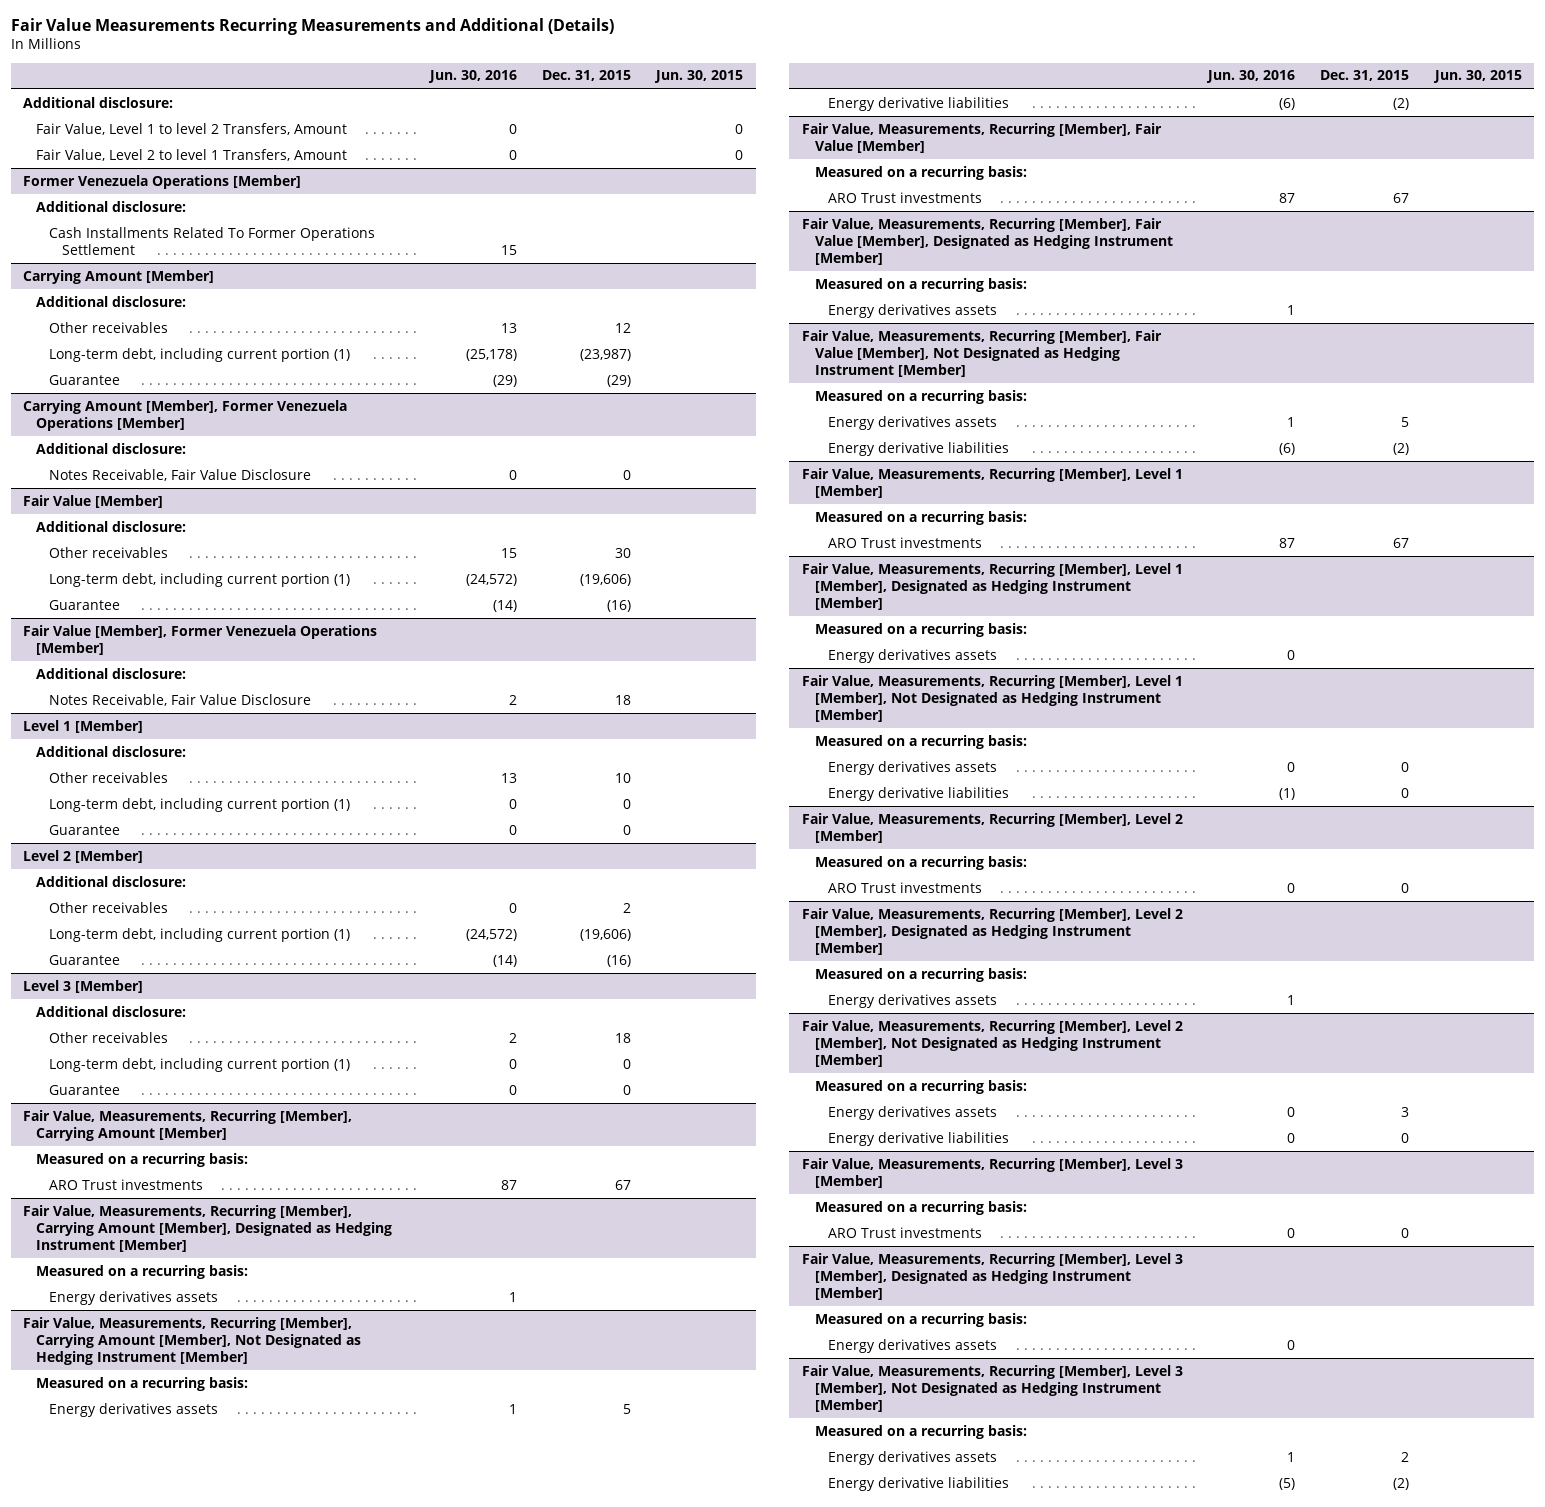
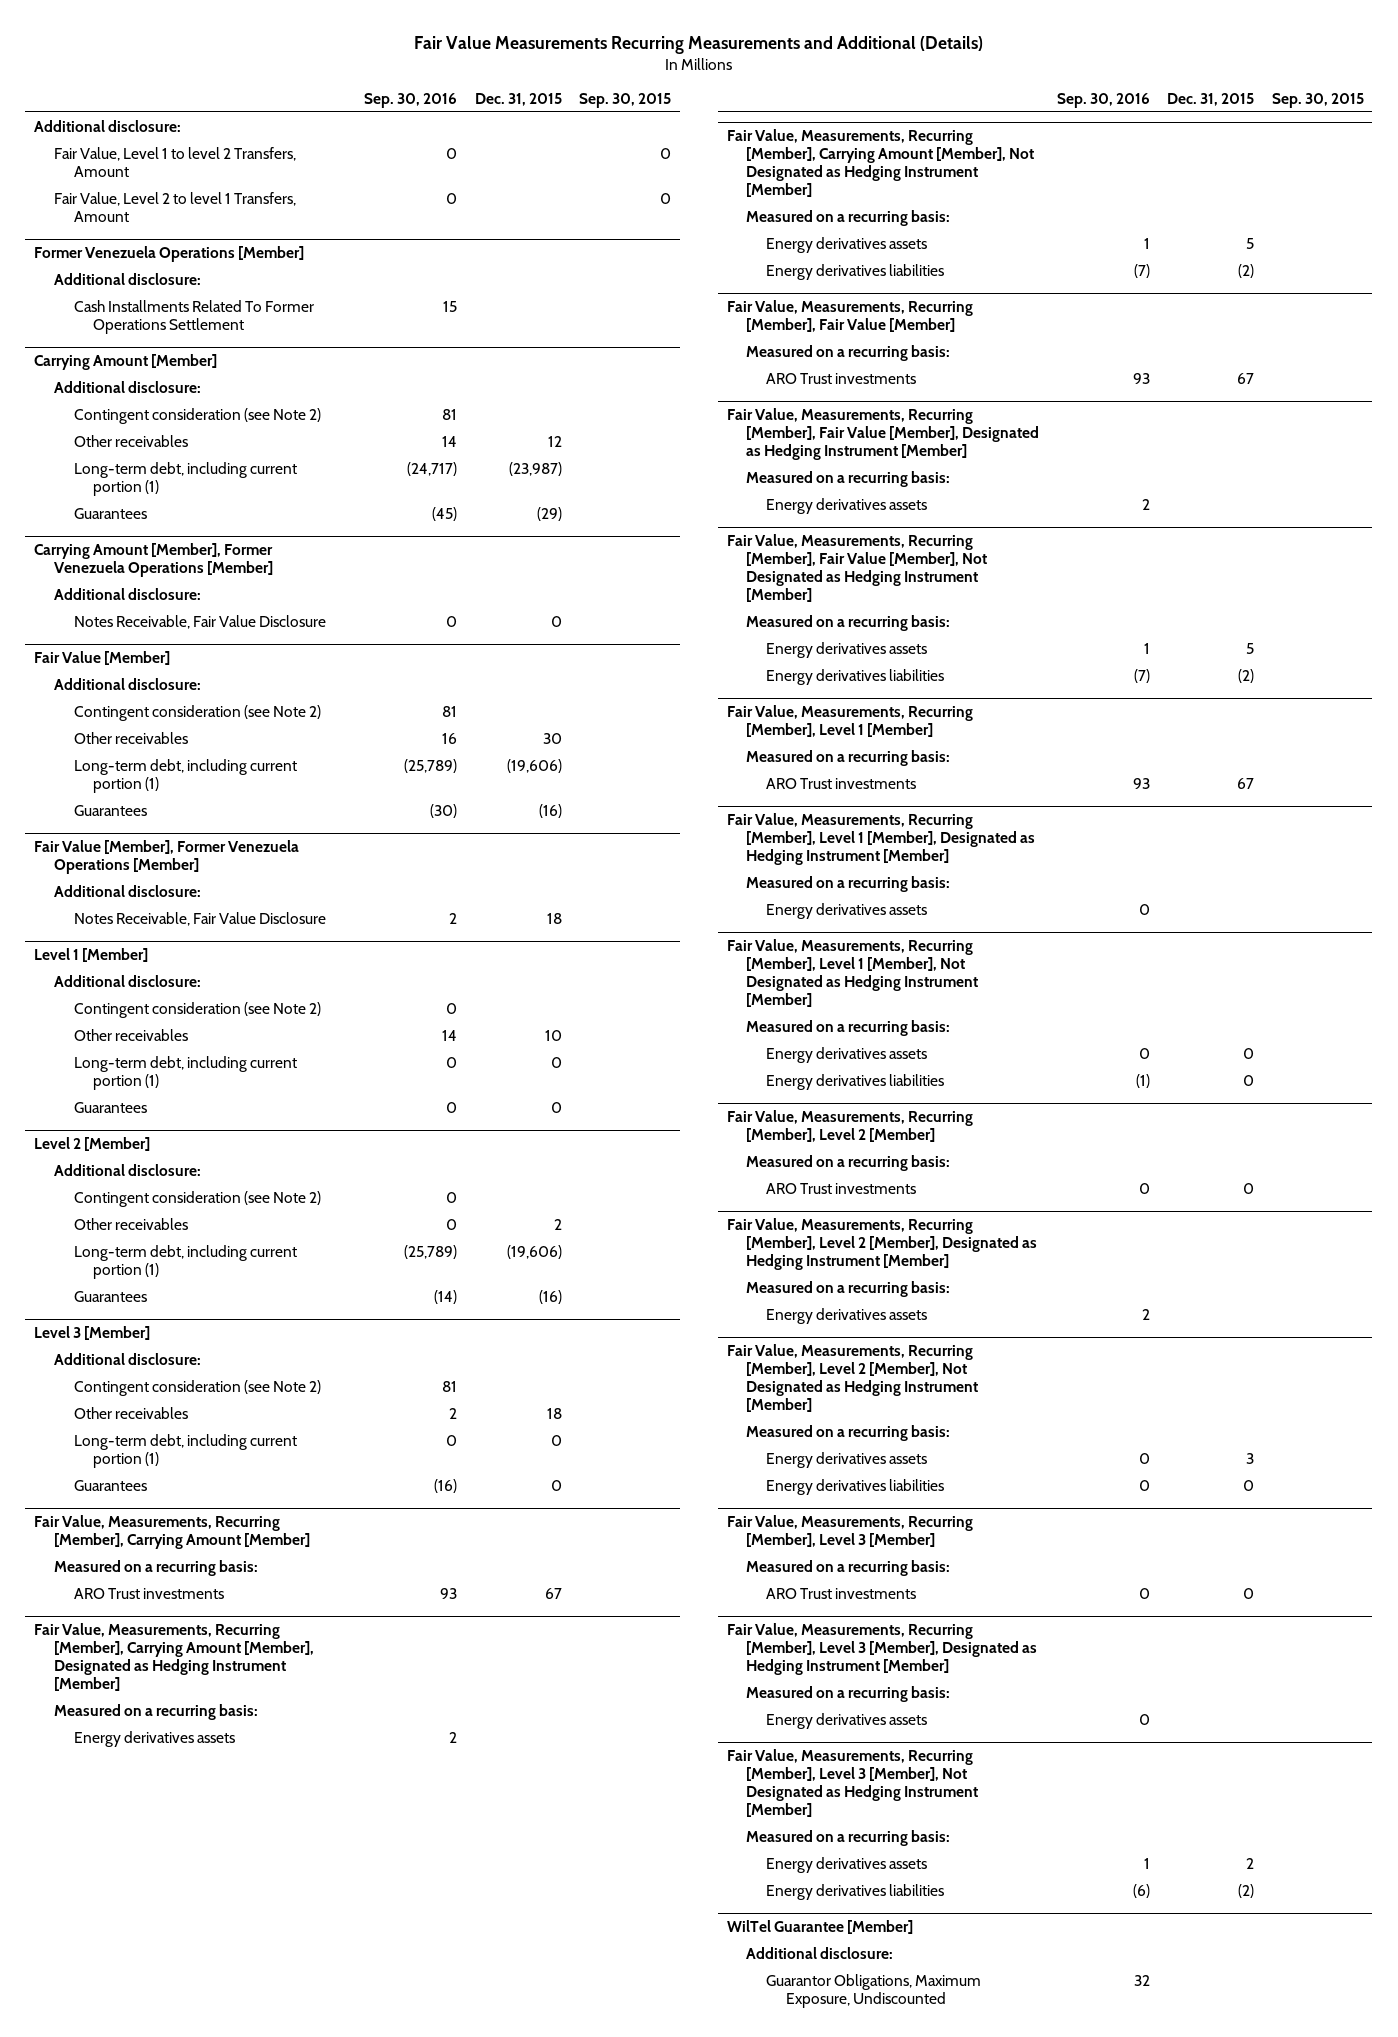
- | Jun. 30, 2016 | Dec. 31, 2015 | Jun. 30, 2015
+ | Sep. 30, 2016 | Dec. 31, 2015 | Sep. 30, 2015
@ Carrying Amount [Member]
+ Contingent consideration (see Note 2) | 81 | |
- Guarantee | (29) | (29) |
+ Guarantees | (45) | (29) |
@ Fair Value [Member]
+ Contingent consideration (see Note 2) | 81 | |
- Guarantee | (14) | (16) |
+ Guarantees | (30) | (16) |
@ Level 1 [Member]
+ Contingent consideration (see Note 2) | 0 | |
- Guarantee | 0 | 0 |
+ Guarantees | 0 | 0 |
@ Level 2 [Member]
+ Contingent consideration (see Note 2) | 0 | |
- Guarantee | (14) | (16) |
+ Guarantees | (14) | (16) |
@ Level 3 [Member]
+ Contingent consideration (see Note 2) | 81 | |
- Guarantee | 0 | 0 |
+ Guarantees | (16) | 0 |
@ Fair Value, Measurements, Recurring [Member], Carrying Amount [Member], Not Designated as Hedging Instrument [Member]
- Energy derivative liabilities | (6) | (2) |
+ Energy derivatives liabilities | (7) | (2) |
@ Fair Value, Measurements, Recurring [Member], Fair Value [Member], Not Designated as Hedging Instrument [Member]
- Energy derivative liabilities | (6) | (2) |
+ Energy derivatives liabilities | (7) | (2) |
@ Fair Value, Measurements, Recurring [Member], Level 1 [Member], Not Designated as Hedging Instrument [Member]
- Energy derivative liabilities | (1) | 0 |
+ Energy derivatives liabilities | (1) | 0 |
@ Fair Value, Measurements, Recurring [Member], Level 2 [Member], Not Designated as Hedging Instrument [Member]
- Energy derivative liabilities | 0 | 0 |
+ Energy derivatives liabilities | 0 | 0 |
@ Fair Value, Measurements, Recurring [Member], Level 3 [Member], Not Designated as Hedging Instrument [Member]
- Energy derivative liabilities | (5) | (2) |
+ Energy derivatives liabilities | (6) | (2) |
+ WilTel Guarantee [Member]
+ Additional disclosure:
+ Guarantor Obligations, Maximum Exposure, Undiscounted | 32 | |

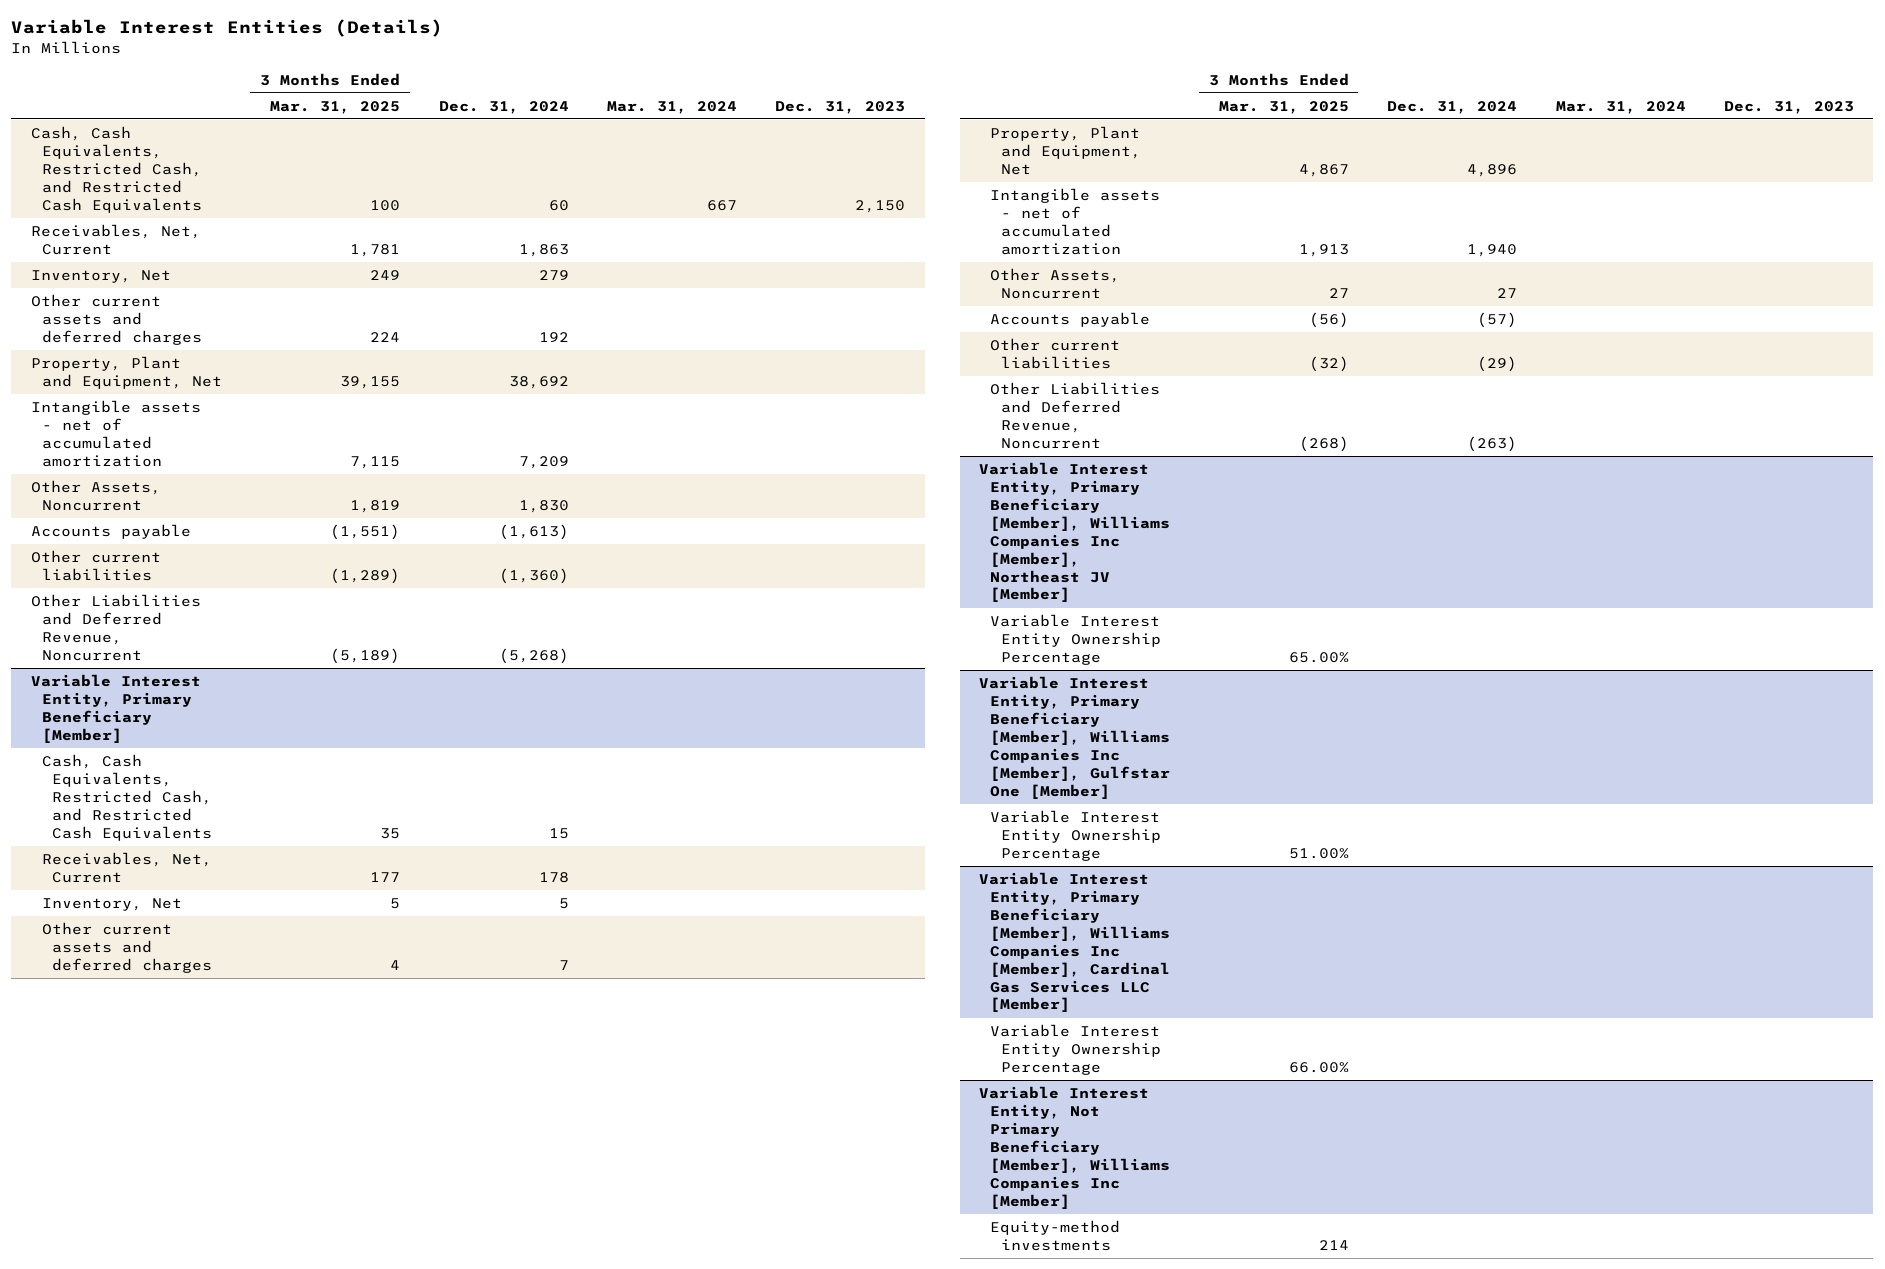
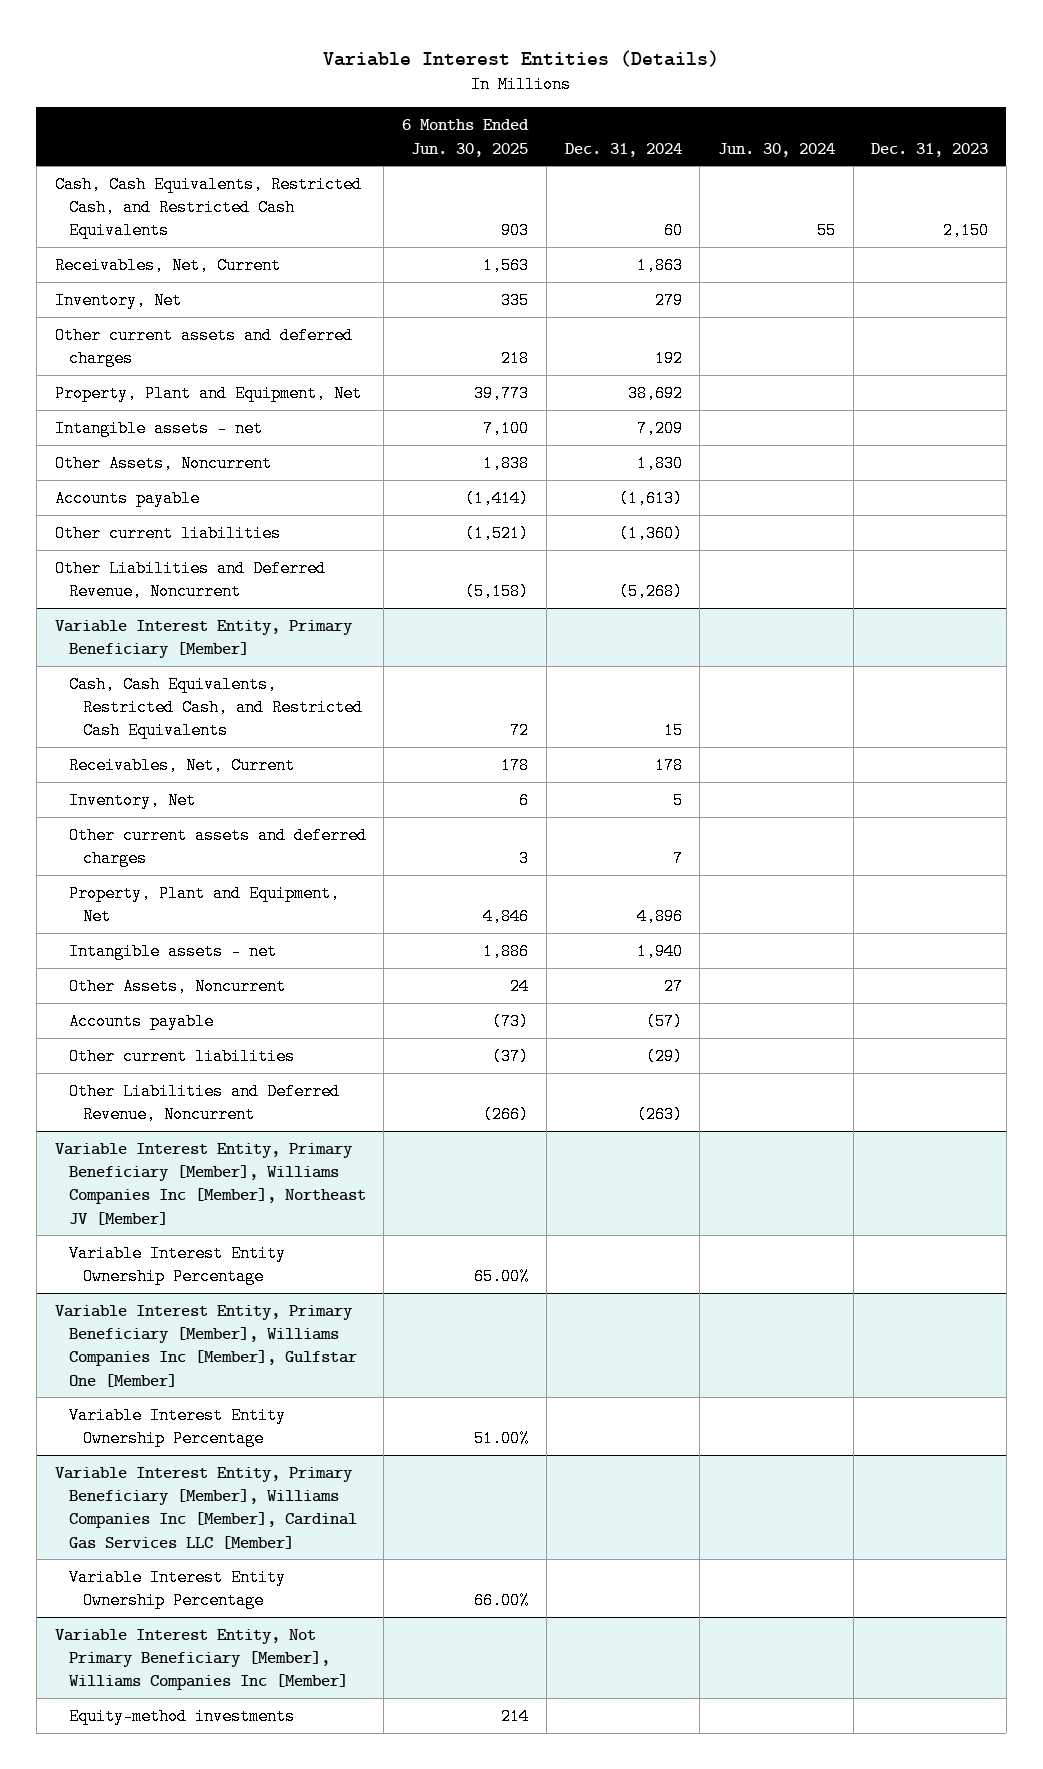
- | 3 Months Ended Mar. 31, 2025 | Dec. 31, 2024 | Mar. 31, 2024 | Dec. 31, 2023
+ | 6 Months Ended Jun. 30, 2025 | Dec. 31, 2024 | Jun. 30, 2024 | Dec. 31, 2023
- Intangible assets - net of accumulated amortization | 7,115 | 7,209 | |
+ Intangible assets - net | 7,100 | 7,209 | |
@ Variable Interest Entity, Primary Beneficiary [Member]
- Intangible assets - net of accumulated amortization | 1,913 | 1,940 | |
+ Intangible assets - net | 1,886 | 1,940 | |

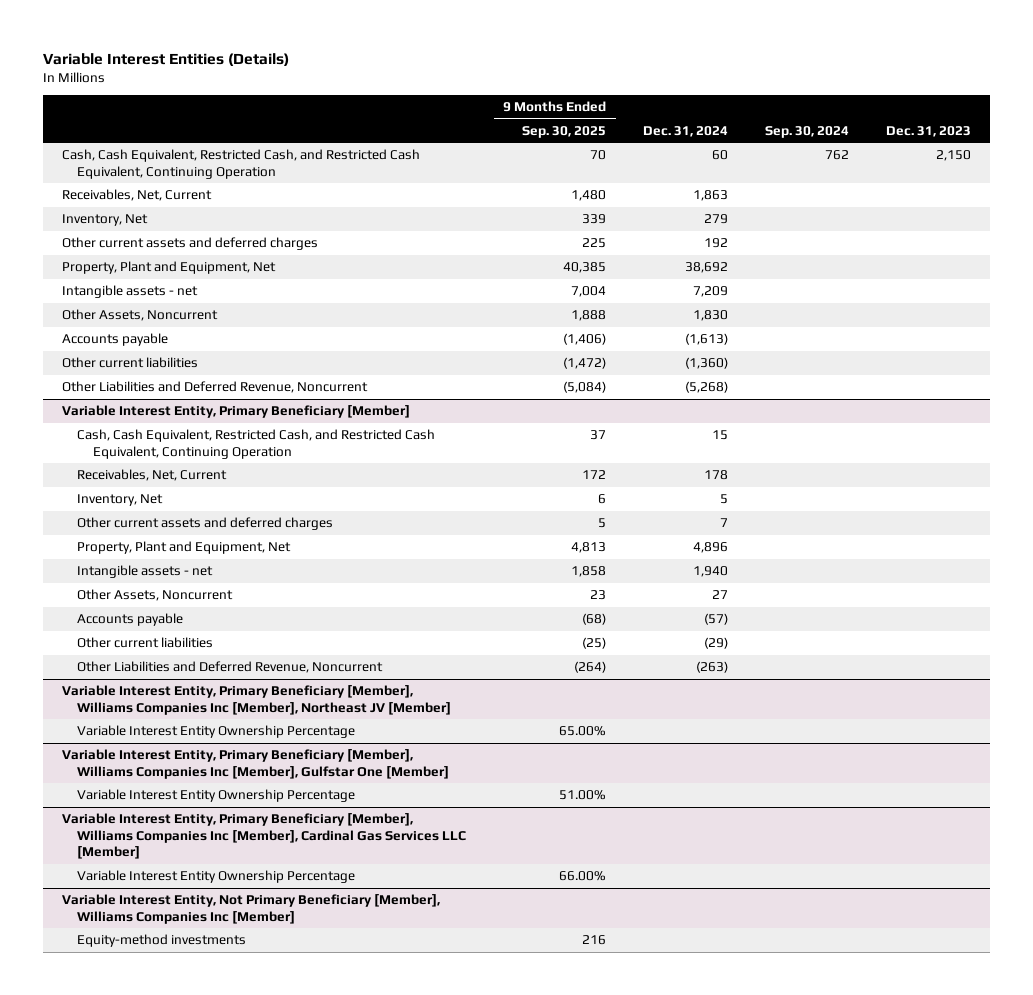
- | 6 Months Ended Jun. 30, 2025 | Dec. 31, 2024 | Jun. 30, 2024 | Dec. 31, 2023
+ | 9 Months Ended Sep. 30, 2025 | Dec. 31, 2024 | Sep. 30, 2024 | Dec. 31, 2023
- Cash, Cash Equivalents, Restricted Cash, and Restricted Cash Equivalents | 903 | 60 | 55 | 2,150
+ Cash, Cash Equivalent, Restricted Cash, and Restricted Cash Equivalent, Continuing Operation | 70 | 60 | 762 | 2,150
@ Variable Interest Entity, Primary Beneficiary [Member]
- Cash, Cash Equivalents, Restricted Cash, and Restricted Cash Equivalents | 72 | 15 | |
+ Cash, Cash Equivalent, Restricted Cash, and Restricted Cash Equivalent, Continuing Operation | 37 | 15 | |

